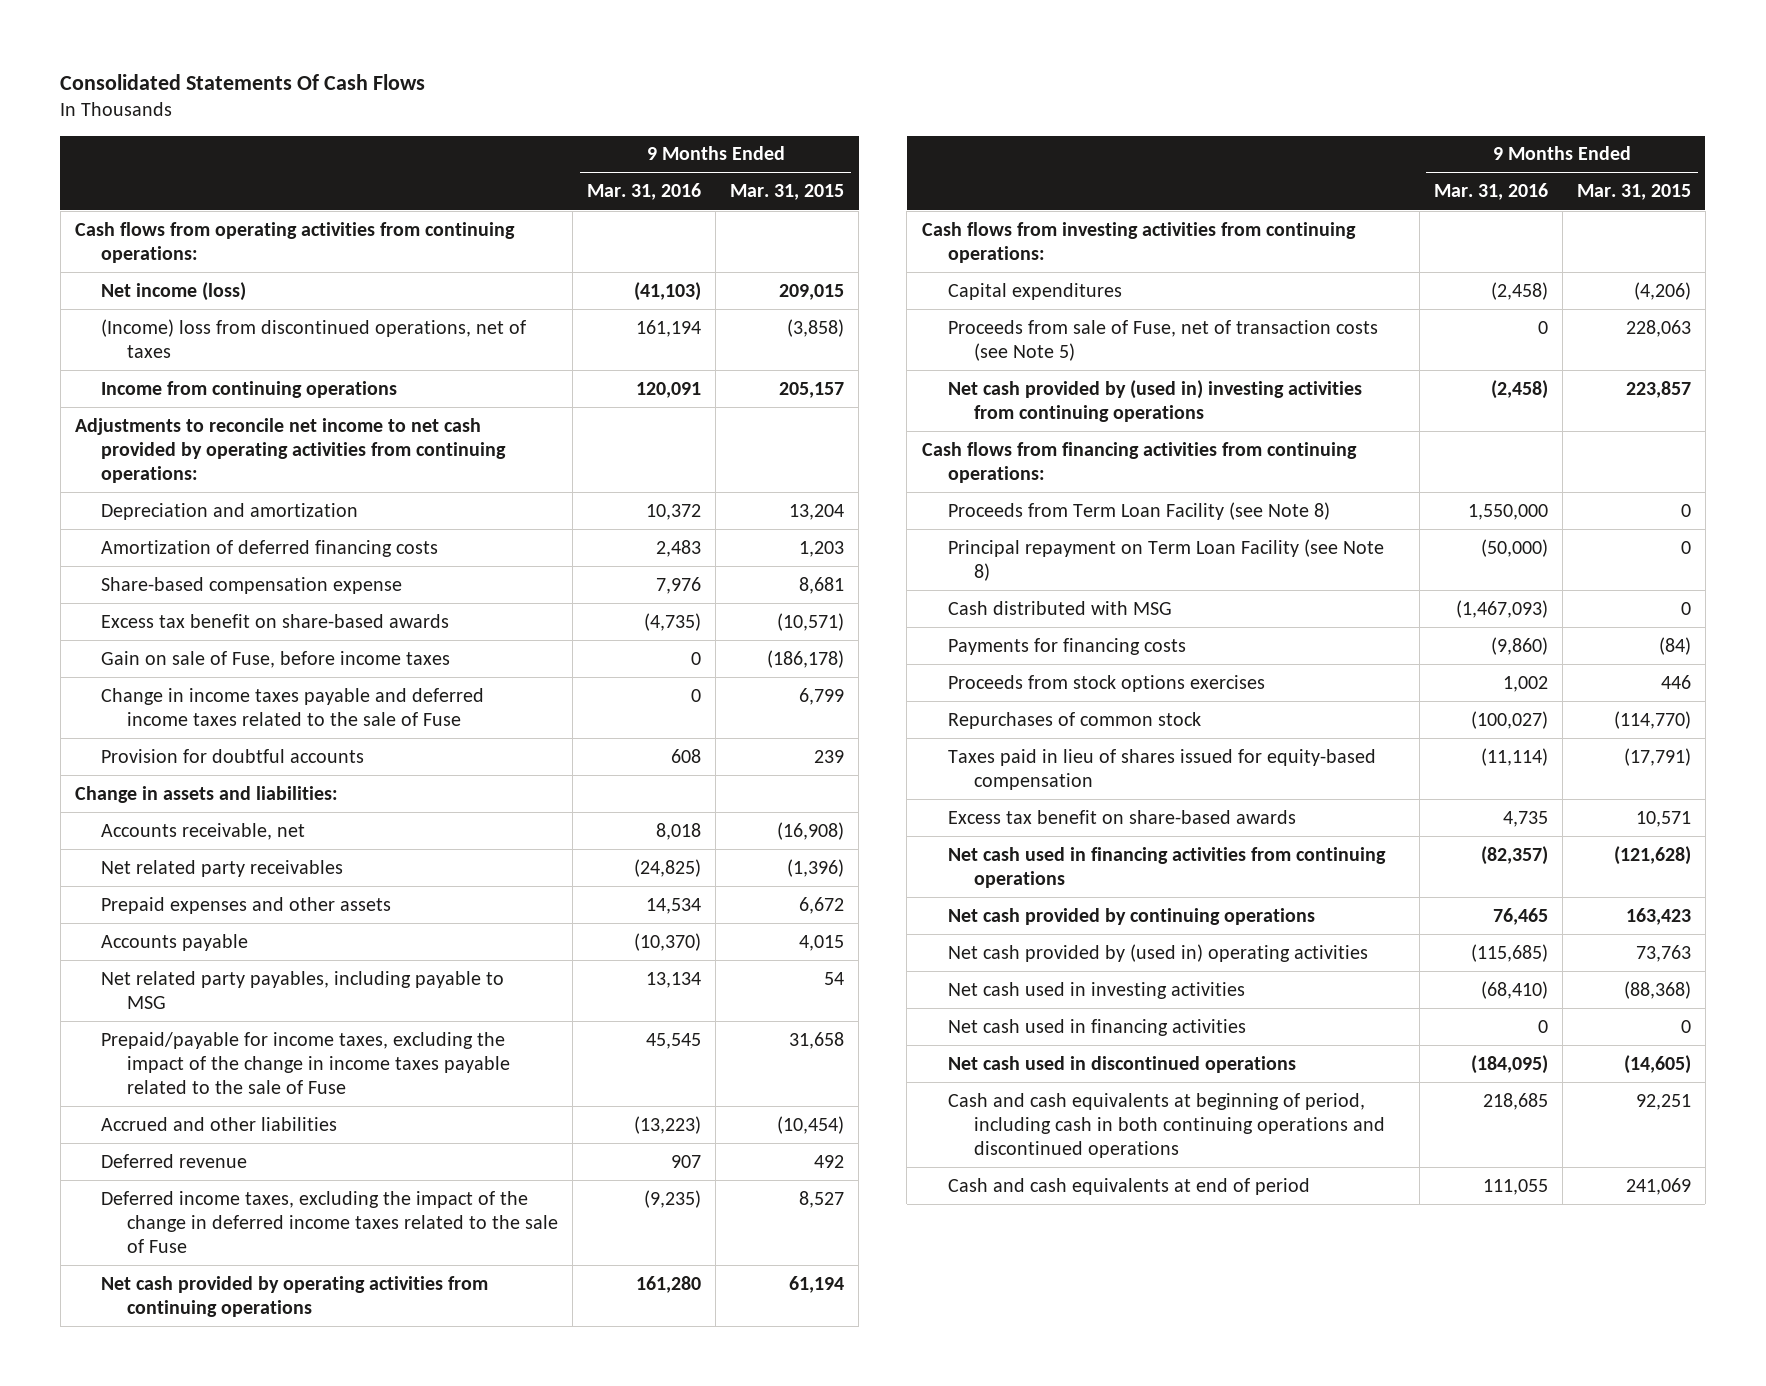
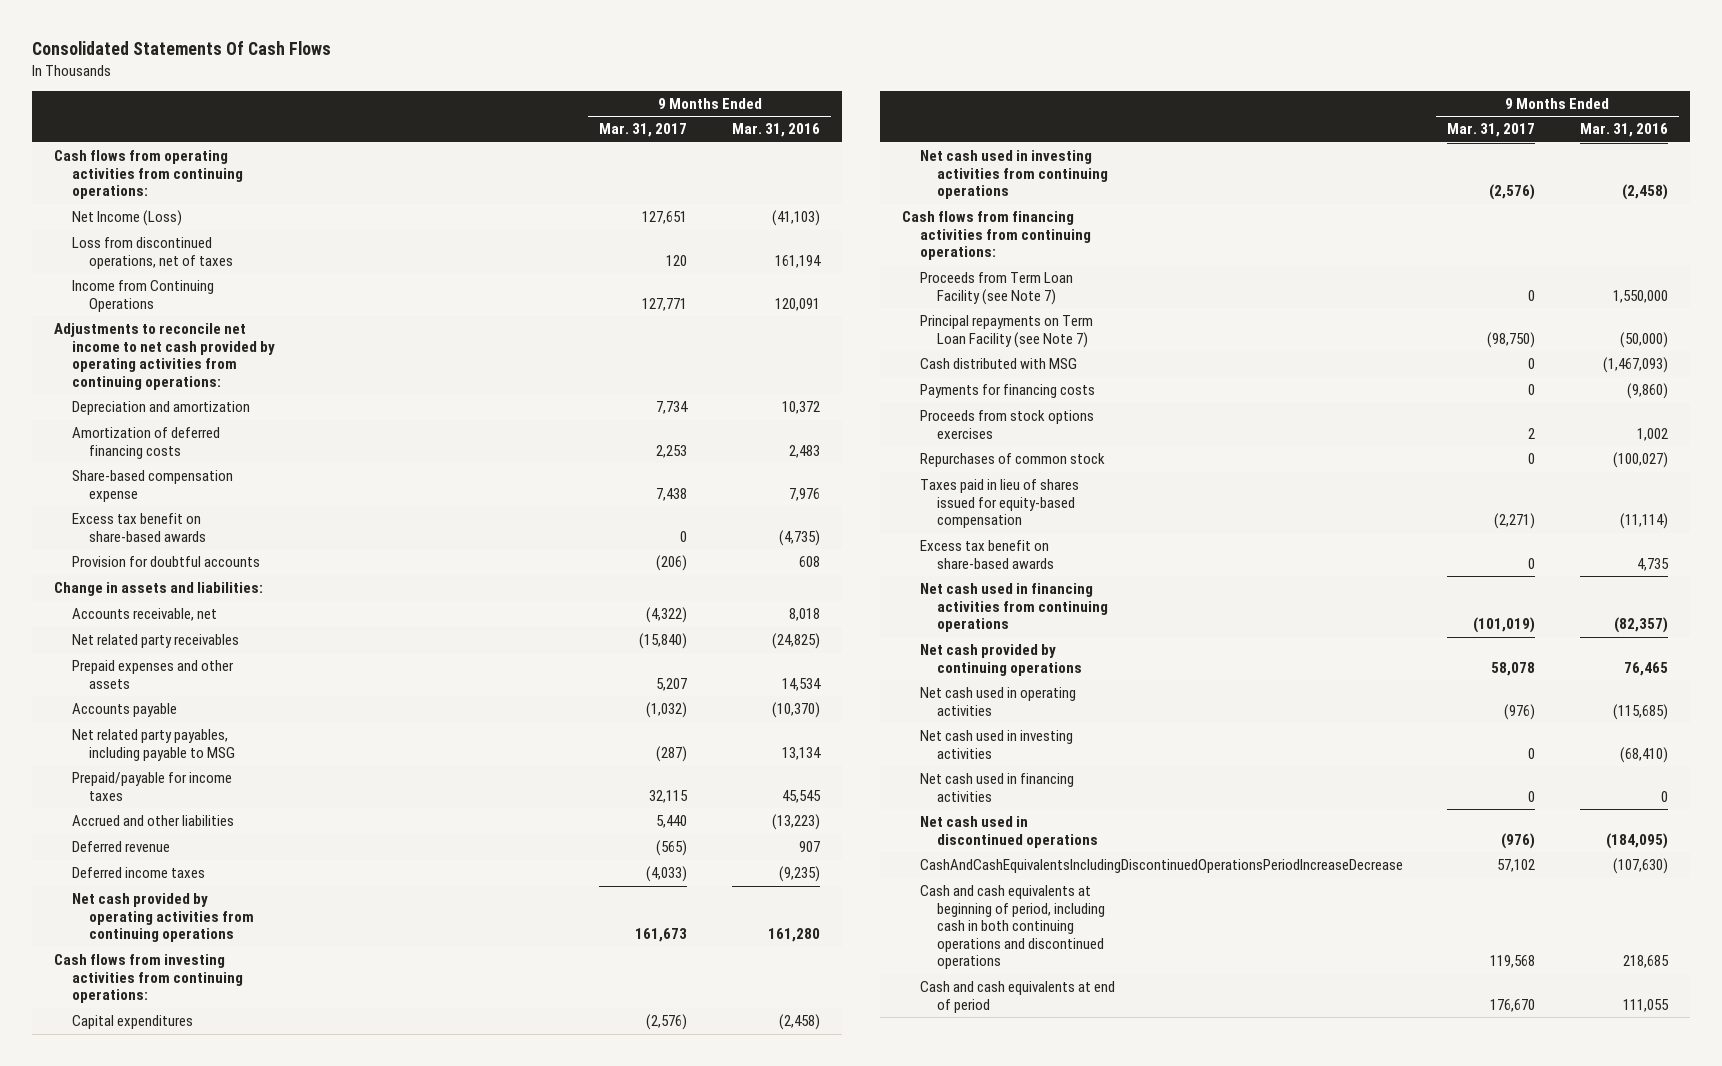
- | 9 Months Ended Mar. 31, 2016 | 9 Months Ended Mar. 31, 2015
+ | 9 Months Ended Mar. 31, 2017 | 9 Months Ended Mar. 31, 2016
- Net income (loss) | (41,103) | 209,015
- (Income) loss from discontinued operations, net of taxes | 161,194 | (3,858)
- Income from continuing operations | 120,091 | 205,157
+ Net Income (Loss) | 127,651 | (41,103)
+ Loss from discontinued operations, net of taxes | 120 | 161,194
+ Income from Continuing Operations | 127,771 | 120,091
- Gain on sale of Fuse, before income taxes | 0 | (186,178)
- Change in income taxes payable and deferred income taxes related to the sale of Fuse | 0 | 6,799
- Prepaid/payable for income taxes, excluding the impact of the change in income taxes payable related to the sale of Fuse | 45,545 | 31,658
+ Prepaid/payable for income taxes | 32,115 | 45,545
- Deferred income taxes, excluding the impact of the change in deferred income taxes related to the sale of Fuse | (9,235) | 8,527
+ Deferred income taxes | (4,033) | (9,235)
- Proceeds from sale of Fuse, net of transaction costs (see Note 5) | 0 | 228,063
- Net cash provided by (used in) investing activities from continuing operations | (2,458) | 223,857
+ Net cash used in investing activities from continuing operations | (2,576) | (2,458)
- Proceeds from Term Loan Facility (see Note 8) | 1,550,000 | 0
- Principal repayment on Term Loan Facility (see Note 8) | (50,000) | 0
+ Proceeds from Term Loan Facility (see Note 7) | 0 | 1,550,000
+ Principal repayments on Term Loan Facility (see Note 7) | (98,750) | (50,000)
- Net cash provided by (used in) operating activities | (115,685) | 73,763
+ Net cash used in operating activities | (976) | (115,685)
+ CashAndCashEquivalentsIncludingDiscontinuedOperationsPeriodIncreaseDecrease | 57,102 | (107,630)

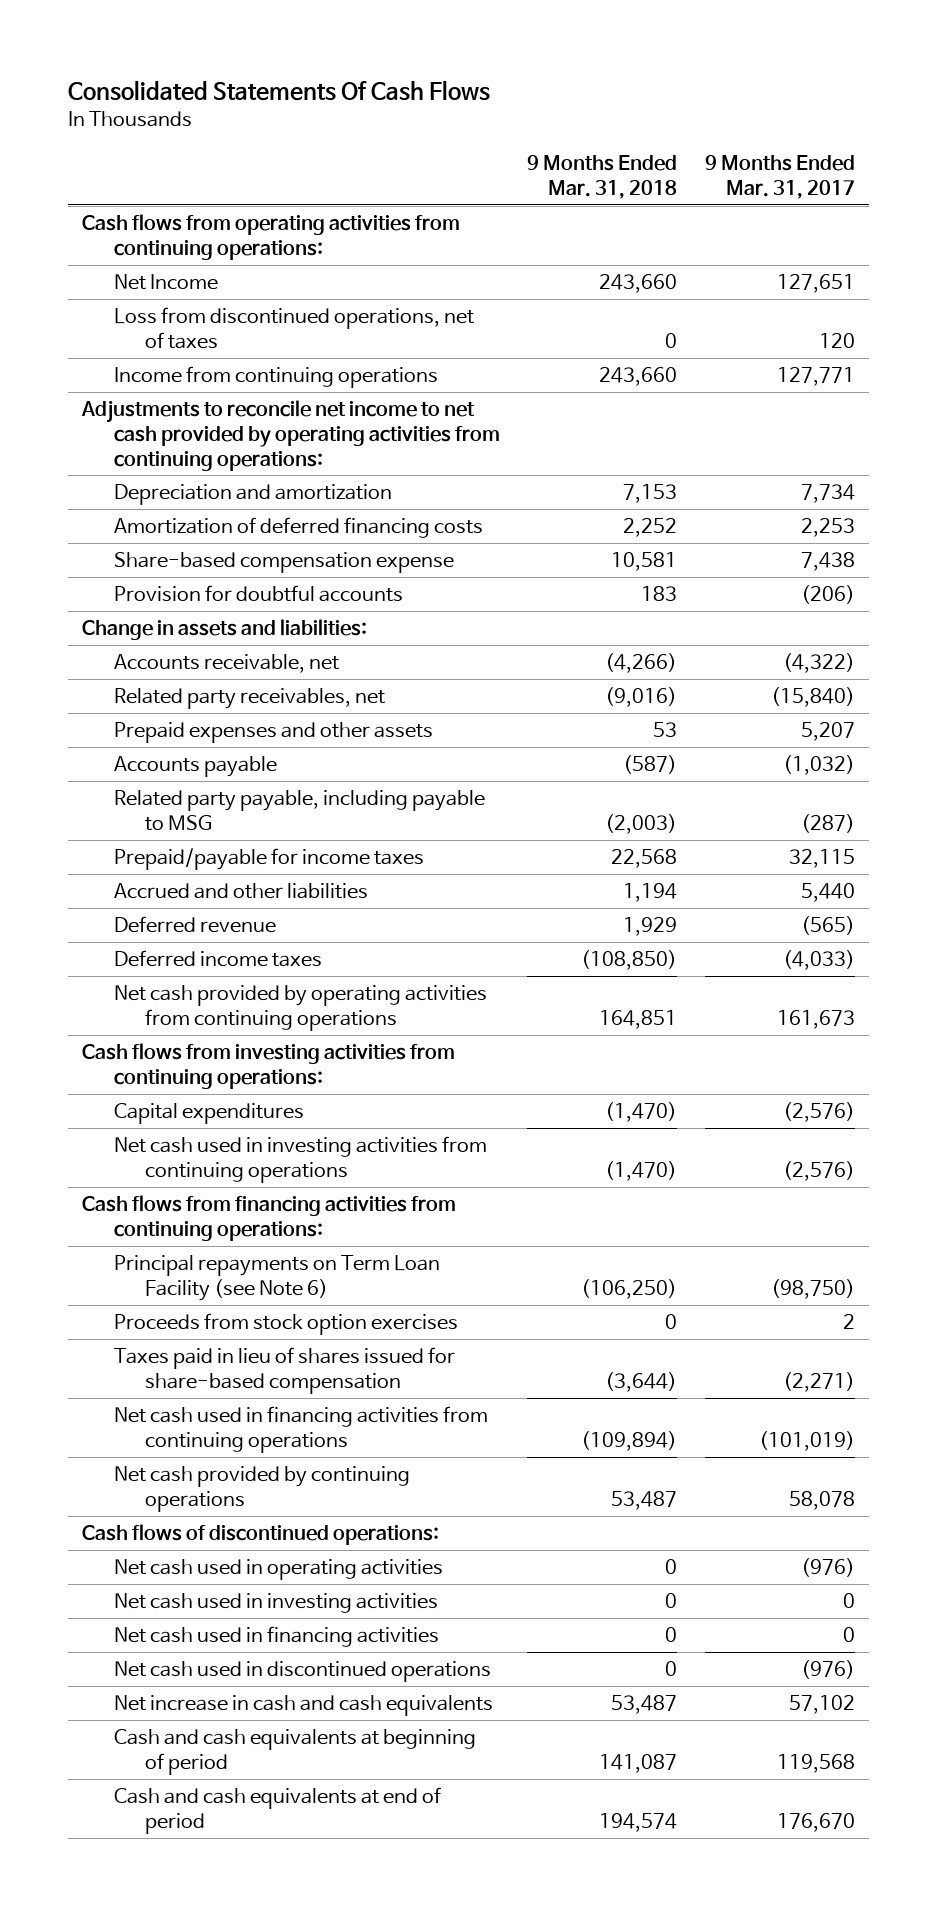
- | 9 Months Ended Mar. 31, 2017 | 9 Months Ended Mar. 31, 2016
+ | 9 Months Ended Mar. 31, 2018 | 9 Months Ended Mar. 31, 2017
- Net Income (Loss) | 127,651 | (41,103)
+ Net Income | 243,660 | 127,651
- Income from Continuing Operations | 127,771 | 120,091
+ Income from continuing operations | 243,660 | 127,771
- Excess tax benefit on share-based awards | 0 | (4,735)
- Net related party receivables | (15,840) | (24,825)
+ Related party receivables, net | (9,016) | (15,840)
- Net related party payables, including payable to MSG | (287) | 13,134
+ Related party payable, including payable to MSG | (2,003) | (287)
- Proceeds from Term Loan Facility (see Note 7) | 0 | 1,550,000
- Principal repayments on Term Loan Facility (see Note 7) | (98,750) | (50,000)
- Cash distributed with MSG | 0 | (1,467,093)
- Payments for financing costs | 0 | (9,860)
- Proceeds from stock options exercises | 2 | 1,002
- Repurchases of common stock | 0 | (100,027)
- Taxes paid in lieu of shares issued for equity-based compensation | (2,271) | (11,114)
- Excess tax benefit on share-based awards | 0 | 4,735
+ Principal repayments on Term Loan Facility (see Note 6) | (106,250) | (98,750)
+ Proceeds from stock option exercises | 0 | 2
+ Taxes paid in lieu of shares issued for share-based compensation | (3,644) | (2,271)
+ Cash flows of discontinued operations:
- CashAndCashEquivalentsIncludingDiscontinuedOperationsPeriodIncreaseDecrease | 57,102 | (107,630)
- Cash and cash equivalents at beginning of period, including cash in both continuing operations and discontinued operations | 119,568 | 218,685
+ Net increase in cash and cash equivalents | 53,487 | 57,102
+ Cash and cash equivalents at beginning of period | 141,087 | 119,568

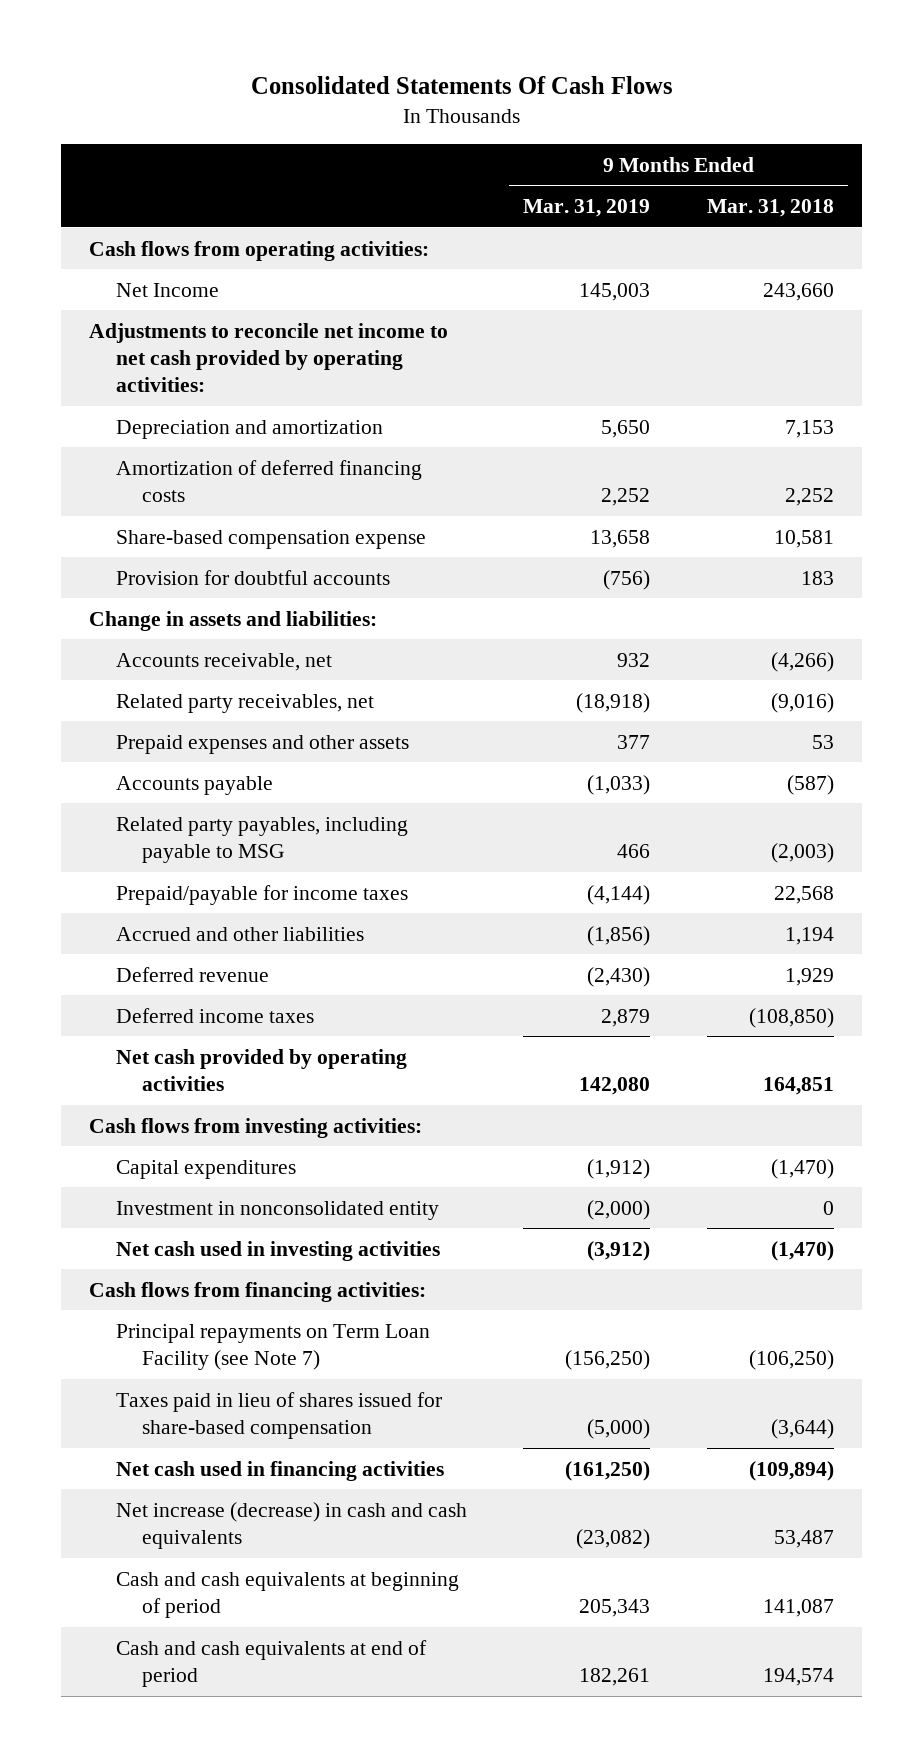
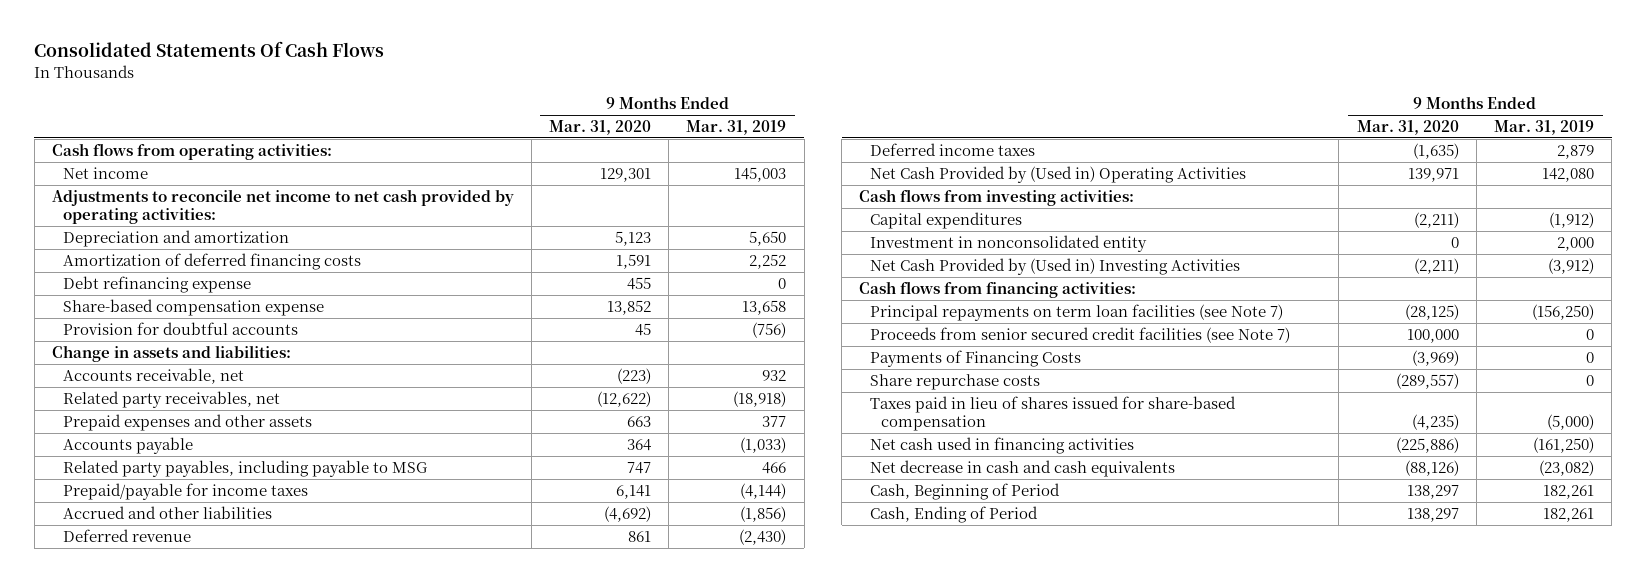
- | 9 Months Ended Mar. 31, 2019 | 9 Months Ended Mar. 31, 2018
+ | 9 Months Ended Mar. 31, 2020 | 9 Months Ended Mar. 31, 2019
- Net Income | 145,003 | 243,660
+ Net income | 129,301 | 145,003
+ Debt refinancing expense | 455 | 0
- Net cash provided by operating activities | 142,080 | 164,851
+ Net Cash Provided by (Used in) Operating Activities | 139,971 | 142,080
- Investment in nonconsolidated entity | (2,000) | 0
- Net cash used in investing activities | (3,912) | (1,470)
+ Investment in nonconsolidated entity | 0 | 2,000
+ Net Cash Provided by (Used in) Investing Activities | (2,211) | (3,912)
- Principal repayments on Term Loan Facility (see Note 7) | (156,250) | (106,250)
+ Principal repayments on term loan facilities (see Note 7) | (28,125) | (156,250)
+ Proceeds from senior secured credit facilities (see Note 7) | 100,000 | 0
+ Payments of Financing Costs | (3,969) | 0
+ Share repurchase costs | (289,557) | 0
- Net increase (decrease) in cash and cash equivalents | (23,082) | 53,487
- Cash and cash equivalents at beginning of period | 205,343 | 141,087
- Cash and cash equivalents at end of period | 182,261 | 194,574
+ Net decrease in cash and cash equivalents | (88,126) | (23,082)
+ Cash, Beginning of Period | 138,297 | 182,261
+ Cash, Ending of Period | 138,297 | 182,261

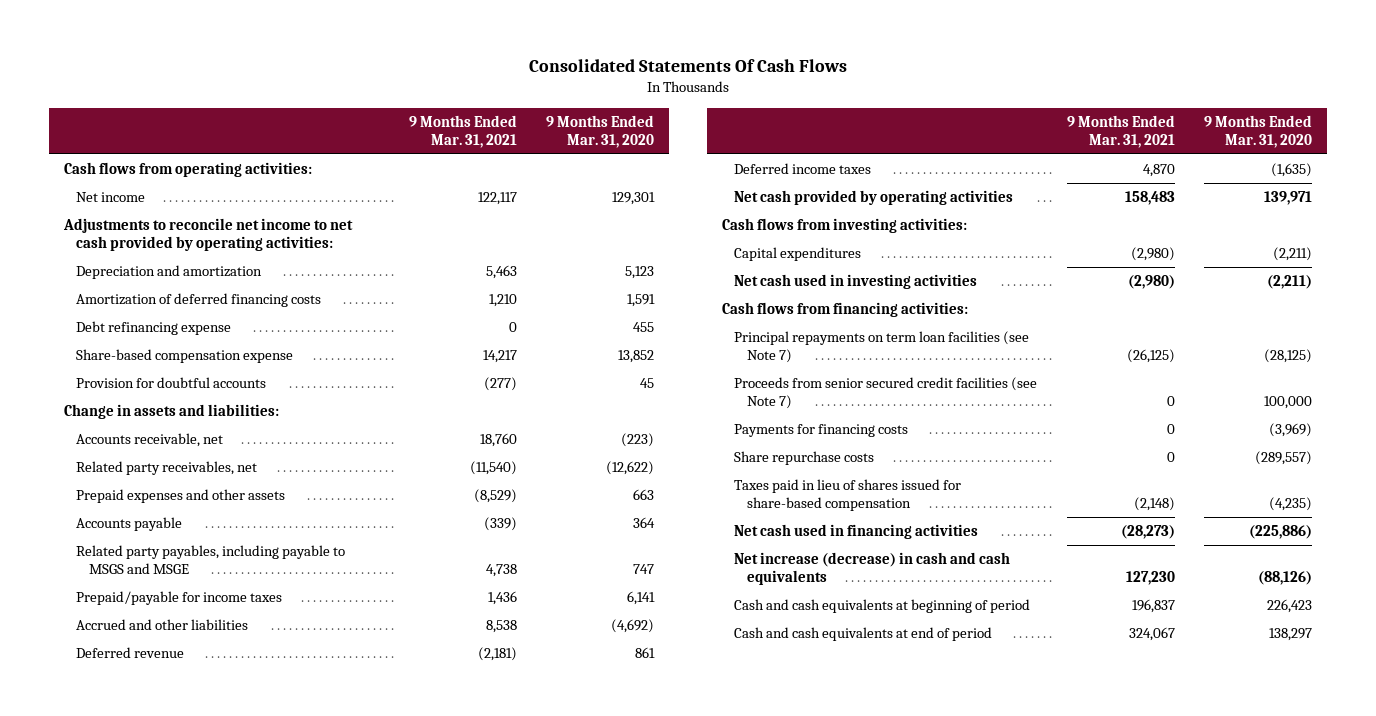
- | 9 Months Ended Mar. 31, 2020 | 9 Months Ended Mar. 31, 2019
+ | 9 Months Ended Mar. 31, 2021 | 9 Months Ended Mar. 31, 2020
- Related party payables, including payable to MSG | 747 | 466
+ Related party payables, including payable to MSGS and MSGE | 4,738 | 747
- Net Cash Provided by (Used in) Operating Activities | 139,971 | 142,080
+ Net cash provided by operating activities | 158,483 | 139,971
- Investment in nonconsolidated entity | 0 | 2,000
- Net Cash Provided by (Used in) Investing Activities | (2,211) | (3,912)
+ Net cash used in investing activities | (2,980) | (2,211)
- Payments of Financing Costs | (3,969) | 0
+ Payments for financing costs | 0 | (3,969)
- Net decrease in cash and cash equivalents | (88,126) | (23,082)
- Cash, Beginning of Period | 138,297 | 182,261
- Cash, Ending of Period | 138,297 | 182,261
+ Net increase (decrease) in cash and cash equivalents | 127,230 | (88,126)
+ Cash and cash equivalents at beginning of period | 196,837 | 226,423
+ Cash and cash equivalents at end of period | 324,067 | 138,297

